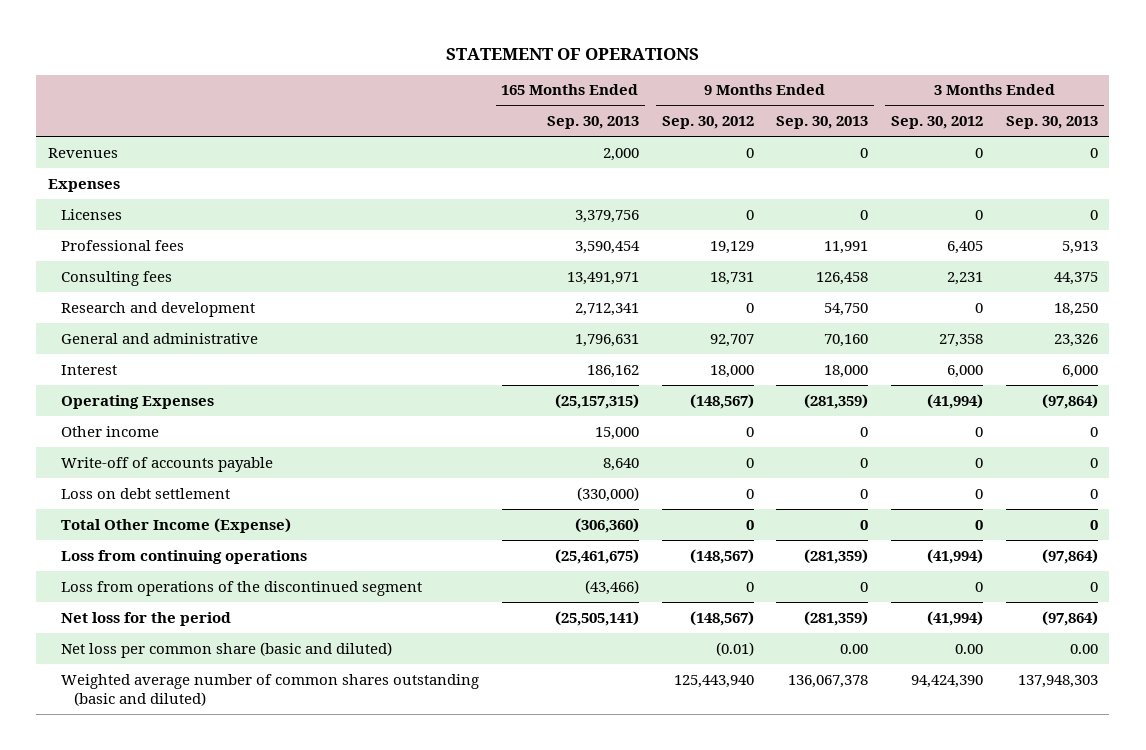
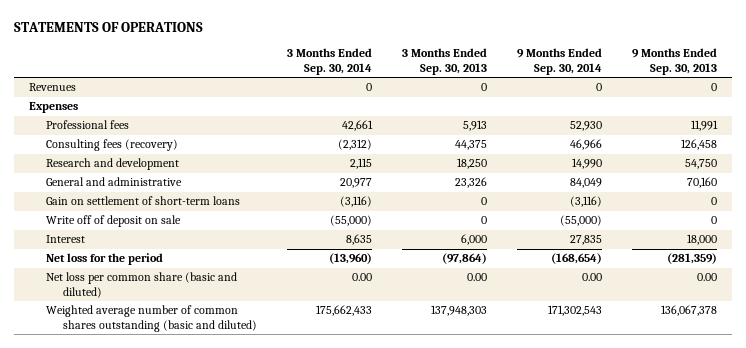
- STATEMENT OF OPERATIONS
+ STATEMENTS OF OPERATIONS
- | 165 Months Ended Sep. 30, 2013 | 9 Months Ended Sep. 30, 2012 | 9 Months Ended Sep. 30, 2013 | 3 Months Ended Sep. 30, 2012 | 3 Months Ended Sep. 30, 2013
+ | 3 Months Ended Sep. 30, 2014 | 3 Months Ended Sep. 30, 2013 | 9 Months Ended Sep. 30, 2014 | 9 Months Ended Sep. 30, 2013
- Licenses | 3,379,756 | 0 | 0 | 0 | 0
- Consulting fees | 13,491,971 | 18,731 | 126,458 | 2,231 | 44,375
+ Consulting fees (recovery) | (2,312) | 44,375 | 46,966 | 126,458
+ Gain on settlement of short-term loans | (3,116) | 0 | (3,116) | 0
+ Write off of deposit on sale | (55,000) | 0 | (55,000) | 0
- Operating Expenses | (25,157,315) | (148,567) | (281,359) | (41,994) | (97,864)
- Other income | 15,000 | 0 | 0 | 0 | 0
- Write-off of accounts payable | 8,640 | 0 | 0 | 0 | 0
- Loss on debt settlement | (330,000) | 0 | 0 | 0 | 0
- Total Other Income (Expense) | (306,360) | 0 | 0 | 0 | 0
- Loss from continuing operations | (25,461,675) | (148,567) | (281,359) | (41,994) | (97,864)
- Loss from operations of the discontinued segment | (43,466) | 0 | 0 | 0 | 0

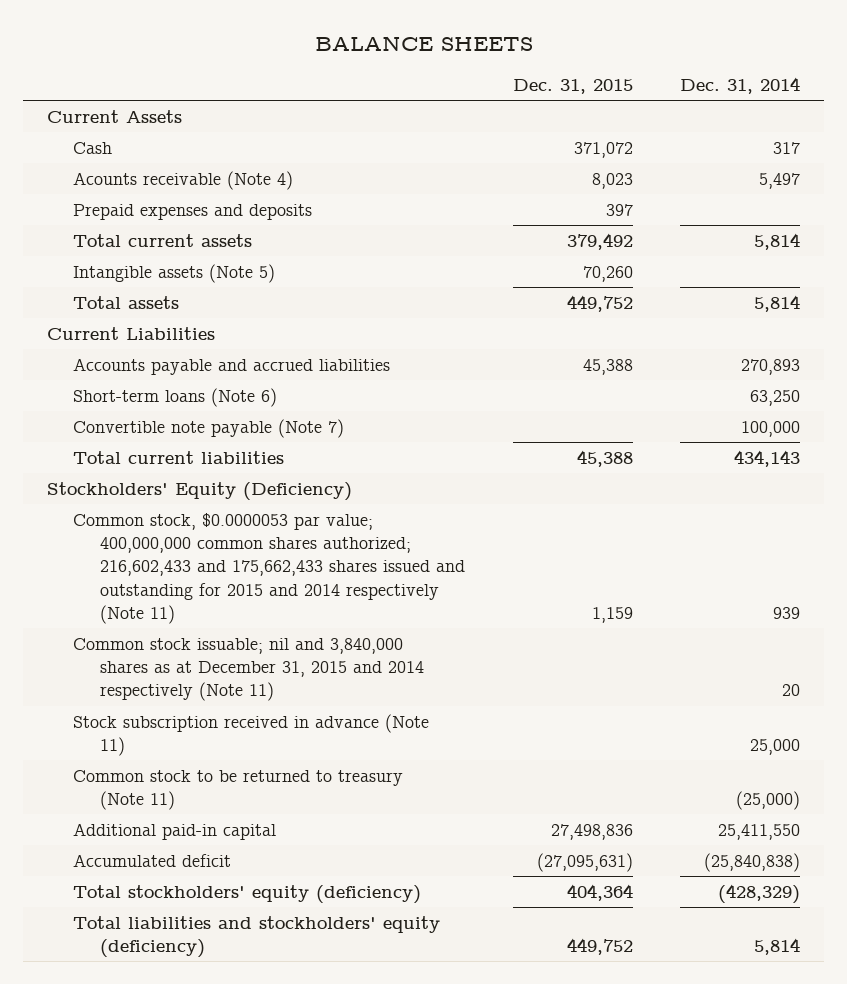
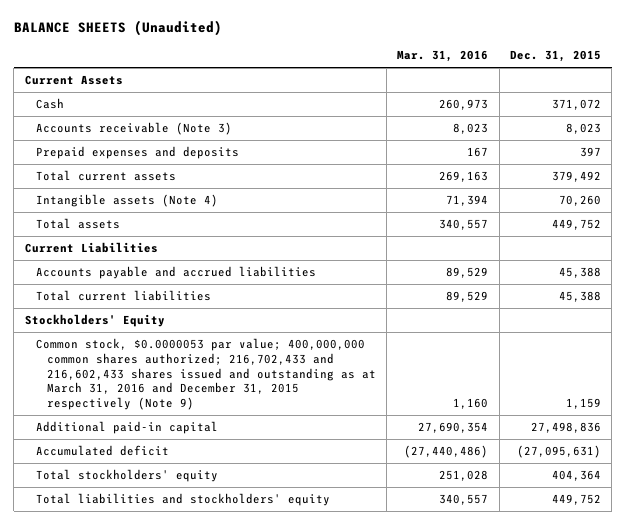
- BALANCE SHEETS
+ BALANCE SHEETS (Unaudited)
- | Dec. 31, 2015 | Dec. 31, 2014
+ | Mar. 31, 2016 | Dec. 31, 2015
- Acounts receivable (Note 4) | 8,023 | 5,497
+ Accounts receivable (Note 3) | 8,023 | 8,023
- Intangible assets (Note 5) | 70,260 |
+ Intangible assets (Note 4) | 71,394 | 70,260
- Short-term loans (Note 6) | | 63,250
- Convertible note payable (Note 7) | | 100,000
- Stockholders' Equity (Deficiency)
- Common stock, $0.0000053 par value; 400,000,000 common shares authorized; 216,602,433 and 175,662,433 shares issued and outstanding for 2015 and 2014 respectively (Note 11) | 1,159 | 939
- Common stock issuable; nil and 3,840,000 shares as at December 31, 2015 and 2014 respectively (Note 11) | | 20
- Stock subscription received in advance (Note 11) | | 25,000
- Common stock to be returned to treasury (Note 11) | | (25,000)
+ Stockholders' Equity
+ Common stock, $0.0000053 par value; 400,000,000 common shares authorized; 216,702,433 and 216,602,433 shares issued and outstanding as at March 31, 2016 and December 31, 2015 respectively (Note 9) | 1,160 | 1,159
- Total stockholders' equity (deficiency) | 404,364 | (428,329)
- Total liabilities and stockholders' equity (deficiency) | 449,752 | 5,814
+ Total stockholders' equity | 251,028 | 404,364
+ Total liabilities and stockholders' equity | 340,557 | 449,752

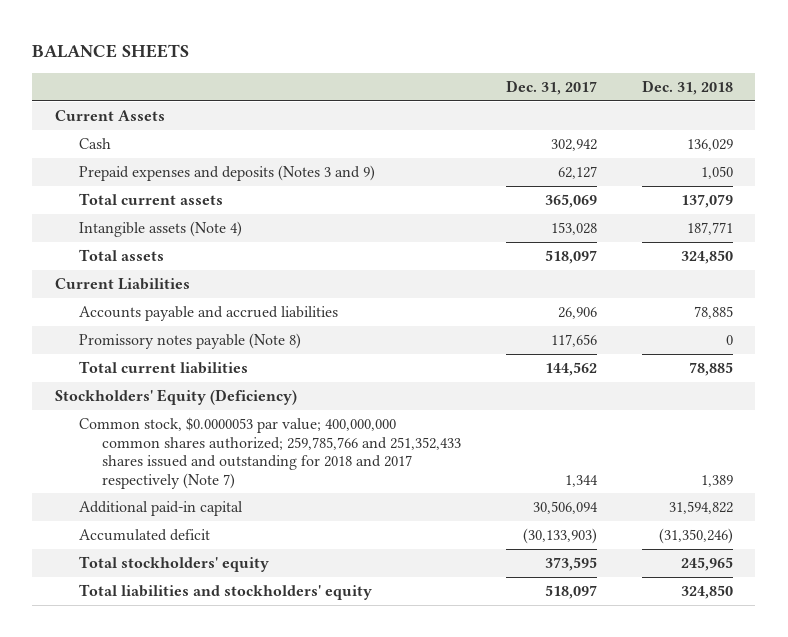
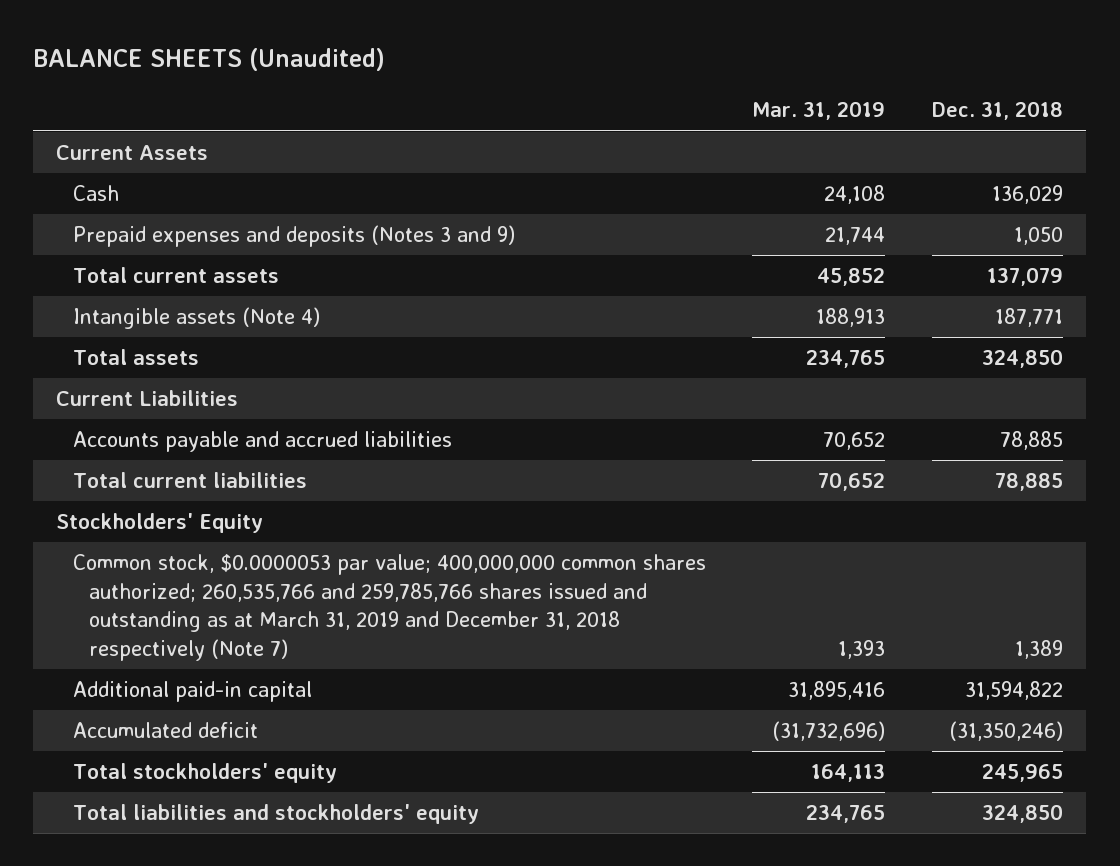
- BALANCE SHEETS
+ BALANCE SHEETS (Unaudited)
- | Dec. 31, 2017 | Dec. 31, 2018
+ | Mar. 31, 2019 | Dec. 31, 2018
- Promissory notes payable (Note 8) | 117,656 | 0
- Stockholders' Equity (Deficiency)
- Common stock, $0.0000053 par value; 400,000,000 common shares authorized; 259,785,766 and 251,352,433 shares issued and outstanding for 2018 and 2017 respectively (Note 7) | 1,344 | 1,389
+ Stockholders' Equity
+ Common stock, $0.0000053 par value; 400,000,000 common shares authorized; 260,535,766 and 259,785,766 shares issued and outstanding as at March 31, 2019 and December 31, 2018 respectively (Note 7) | 1,393 | 1,389

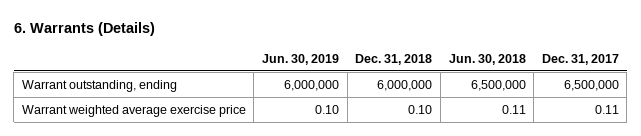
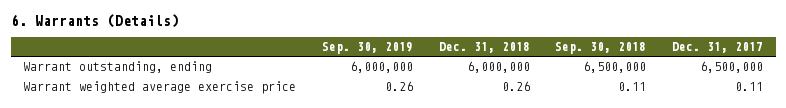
- | Jun. 30, 2019 | Dec. 31, 2018 | Jun. 30, 2018 | Dec. 31, 2017
+ | Sep. 30, 2019 | Dec. 31, 2018 | Sep. 30, 2018 | Dec. 31, 2017
- Warrant weighted average exercise price | 0.10 | 0.10 | 0.11 | 0.11
+ Warrant weighted average exercise price | 0.26 | 0.26 | 0.11 | 0.11

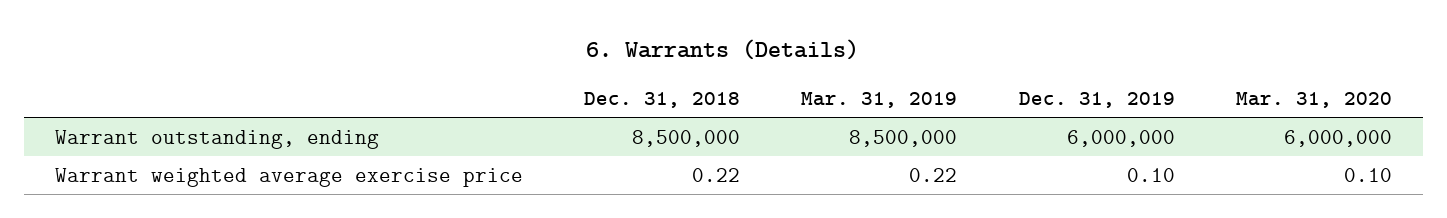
- | Sep. 30, 2019 | Dec. 31, 2018 | Sep. 30, 2018 | Dec. 31, 2017
+ | Dec. 31, 2018 | Mar. 31, 2019 | Dec. 31, 2019 | Mar. 31, 2020
- Warrant outstanding, ending | 6,000,000 | 6,000,000 | 6,500,000 | 6,500,000
- Warrant weighted average exercise price | 0.26 | 0.26 | 0.11 | 0.11
+ Warrant outstanding, ending | 8,500,000 | 8,500,000 | 6,000,000 | 6,000,000
+ Warrant weighted average exercise price | 0.22 | 0.22 | 0.10 | 0.10

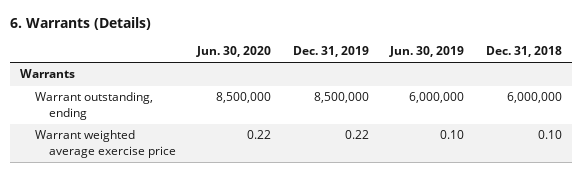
- | Dec. 31, 2018 | Mar. 31, 2019 | Dec. 31, 2019 | Mar. 31, 2020
+ | Jun. 30, 2020 | Dec. 31, 2019 | Jun. 30, 2019 | Dec. 31, 2018
- Warrant outstanding, ending | 8,500,000 | 8,500,000 | 6,000,000 | 6,000,000
- Warrant weighted average exercise price | 0.22 | 0.22 | 0.10 | 0.10
+ Warrants
+ Warrant outstanding, ending | 8,500,000 | 8,500,000 | 6,000,000 | 6,000,000
+ Warrant weighted average exercise price | 0.22 | 0.22 | 0.10 | 0.10

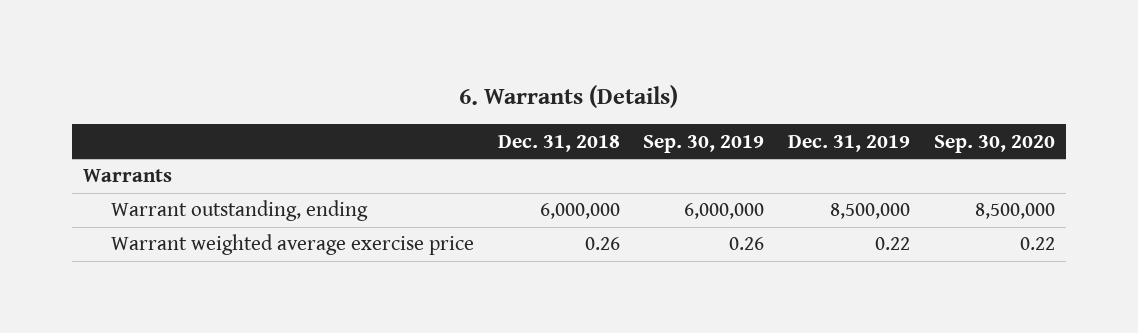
- | Jun. 30, 2020 | Dec. 31, 2019 | Jun. 30, 2019 | Dec. 31, 2018
+ | Dec. 31, 2018 | Sep. 30, 2019 | Dec. 31, 2019 | Sep. 30, 2020
- Warrant weighted average exercise price | 0.22 | 0.22 | 0.10 | 0.10
+ Warrant weighted average exercise price | 0.26 | 0.26 | 0.22 | 0.22

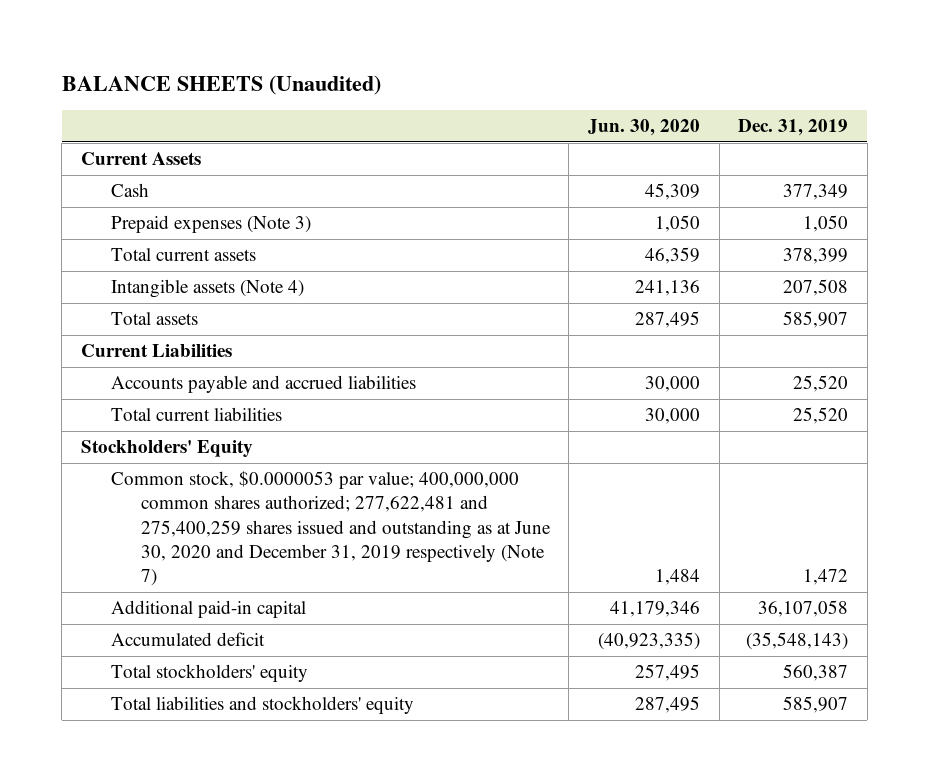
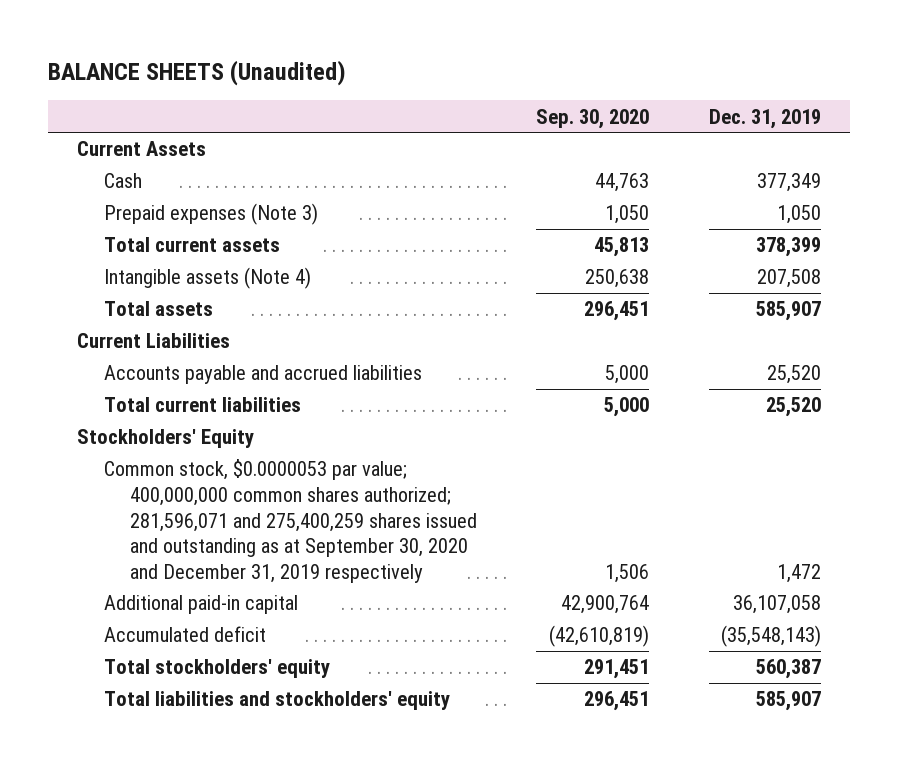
- | Jun. 30, 2020 | Dec. 31, 2019
+ | Sep. 30, 2020 | Dec. 31, 2019
- Common stock, $0.0000053 par value; 400,000,000 common shares authorized; 277,622,481 and 275,400,259 shares issued and outstanding as at June 30, 2020 and December 31, 2019 respectively (Note 7) | 1,484 | 1,472
+ Common stock, $0.0000053 par value; 400,000,000 common shares authorized; 281,596,071 and 275,400,259 shares issued and outstanding as at September 30, 2020 and December 31, 2019 respectively | 1,506 | 1,472

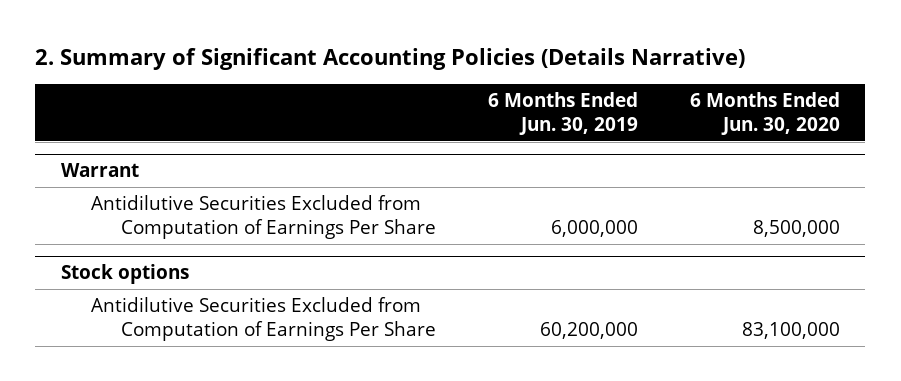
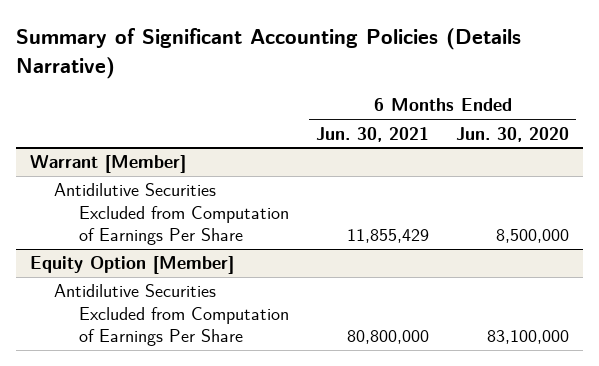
- 2. Summary of Significant Accounting Policies (Details Narrative)
+ Summary of Significant Accounting Policies (Details Narrative)
- | 6 Months Ended Jun. 30, 2019 | 6 Months Ended Jun. 30, 2020
+ | 6 Months Ended Jun. 30, 2021 | 6 Months Ended Jun. 30, 2020
- Warrant
+ Warrant [Member]
- Stock options
+ Equity Option [Member]

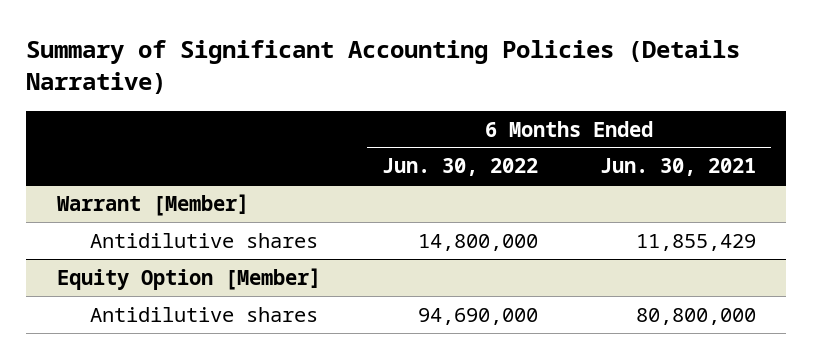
- | 6 Months Ended Jun. 30, 2021 | 6 Months Ended Jun. 30, 2020
+ | 6 Months Ended Jun. 30, 2022 | 6 Months Ended Jun. 30, 2021
@ Warrant [Member]
- Antidilutive Securities Excluded from Computation of Earnings Per Share | 11,855,429 | 8,500,000
+ Antidilutive shares | 14,800,000 | 11,855,429
@ Equity Option [Member]
- Antidilutive Securities Excluded from Computation of Earnings Per Share | 80,800,000 | 83,100,000
+ Antidilutive shares | 94,690,000 | 80,800,000

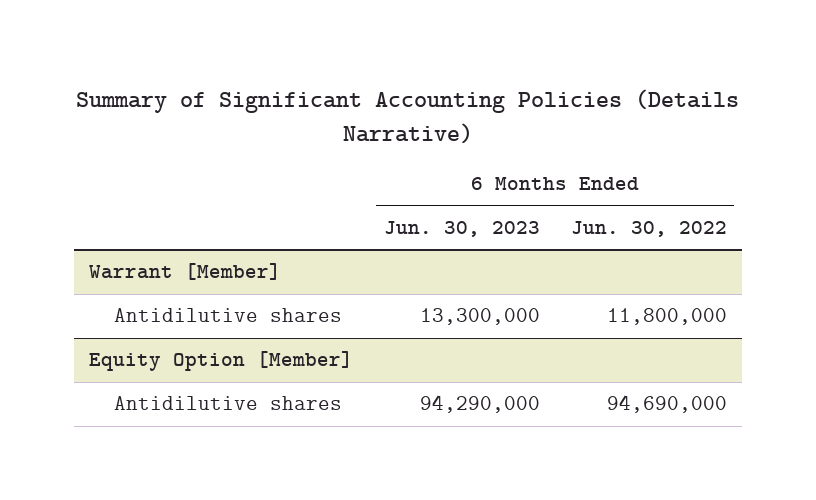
- | 6 Months Ended Jun. 30, 2022 | 6 Months Ended Jun. 30, 2021
+ | 6 Months Ended Jun. 30, 2023 | 6 Months Ended Jun. 30, 2022
@ Warrant [Member]
- Antidilutive shares | 14,800,000 | 11,855,429
+ Antidilutive shares | 13,300,000 | 11,800,000

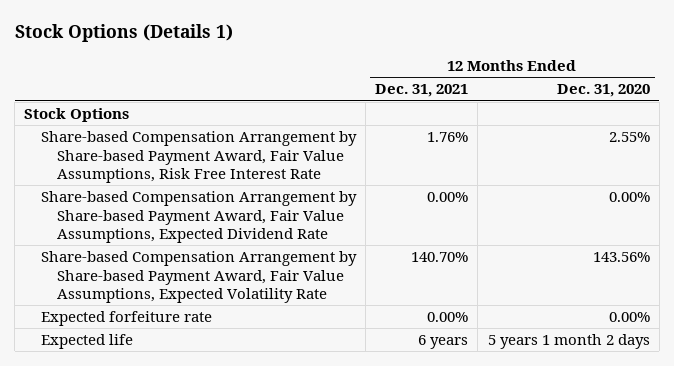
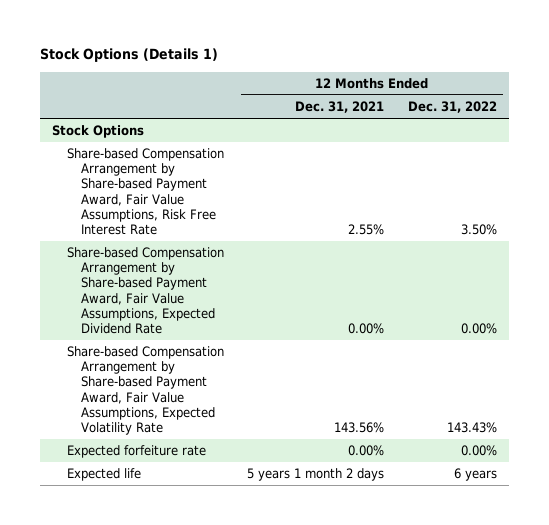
- | 12 Months Ended Dec. 31, 2021 | 12 Months Ended Dec. 31, 2020
+ | 12 Months Ended Dec. 31, 2021 | 12 Months Ended Dec. 31, 2022
- Share-based Compensation Arrangement by Share-based Payment Award, Fair Value Assumptions, Risk Free Interest Rate | 1.76% | 2.55%
+ Share-based Compensation Arrangement by Share-based Payment Award, Fair Value Assumptions, Risk Free Interest Rate | 2.55% | 3.50%
- Share-based Compensation Arrangement by Share-based Payment Award, Fair Value Assumptions, Expected Volatility Rate | 140.70% | 143.56%
+ Share-based Compensation Arrangement by Share-based Payment Award, Fair Value Assumptions, Expected Volatility Rate | 143.56% | 143.43%
- Expected life | 6 years | 5 years 1 month 2 days
+ Expected life | 5 years 1 month 2 days | 6 years

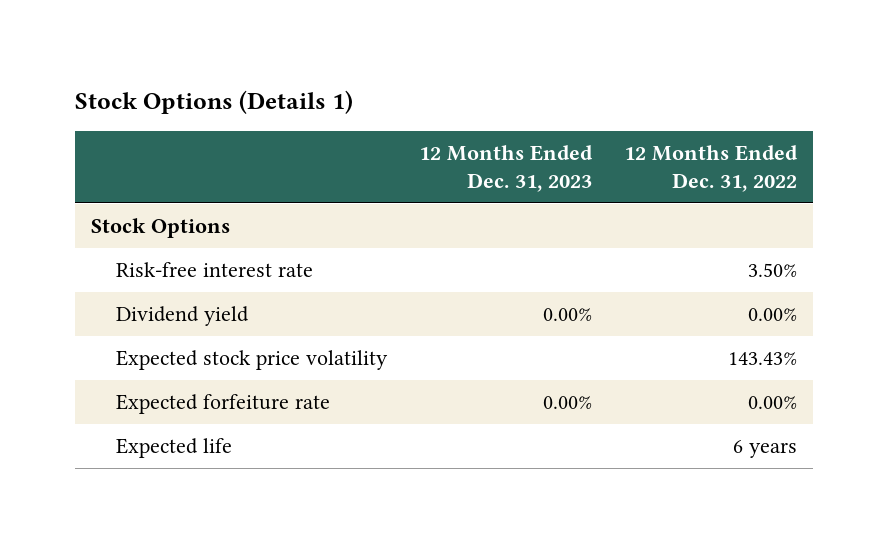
- | 12 Months Ended Dec. 31, 2021 | 12 Months Ended Dec. 31, 2022
+ | 12 Months Ended Dec. 31, 2023 | 12 Months Ended Dec. 31, 2022
- Share-based Compensation Arrangement by Share-based Payment Award, Fair Value Assumptions, Risk Free Interest Rate | 2.55% | 3.50%
- Share-based Compensation Arrangement by Share-based Payment Award, Fair Value Assumptions, Expected Dividend Rate | 0.00% | 0.00%
- Share-based Compensation Arrangement by Share-based Payment Award, Fair Value Assumptions, Expected Volatility Rate | 143.56% | 143.43%
+ Risk-free interest rate | | 3.50%
+ Dividend yield | 0.00% | 0.00%
+ Expected stock price volatility | | 143.43%

